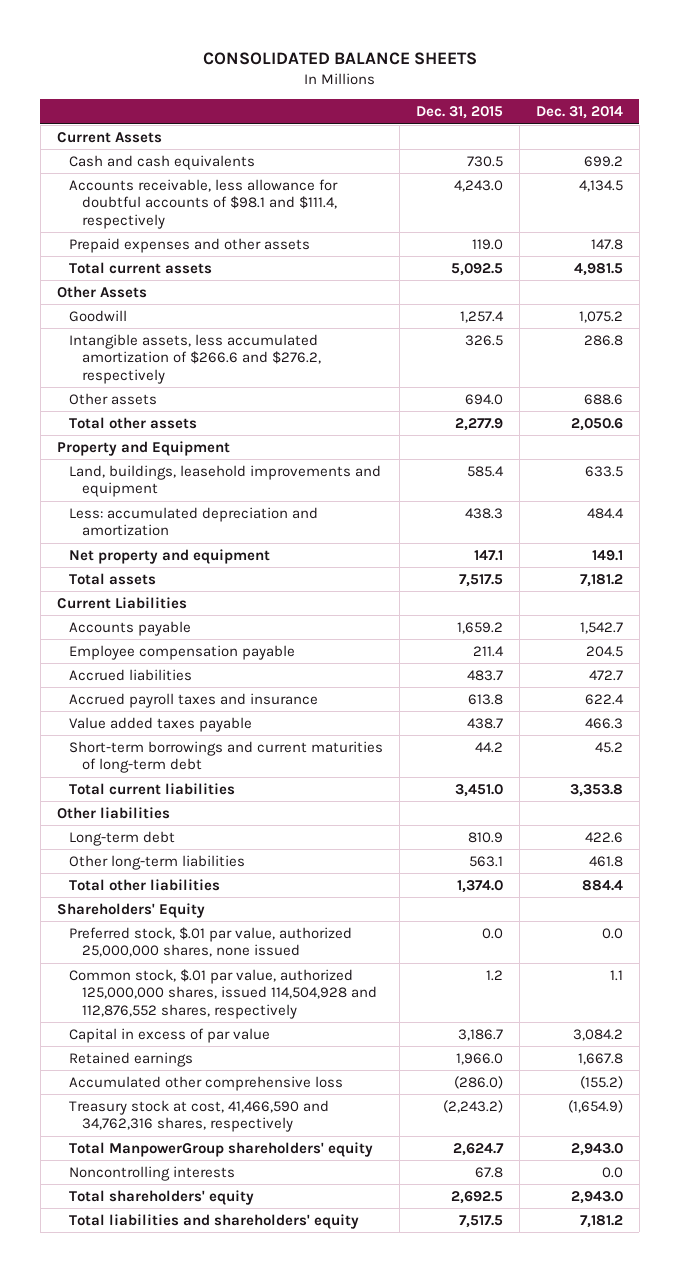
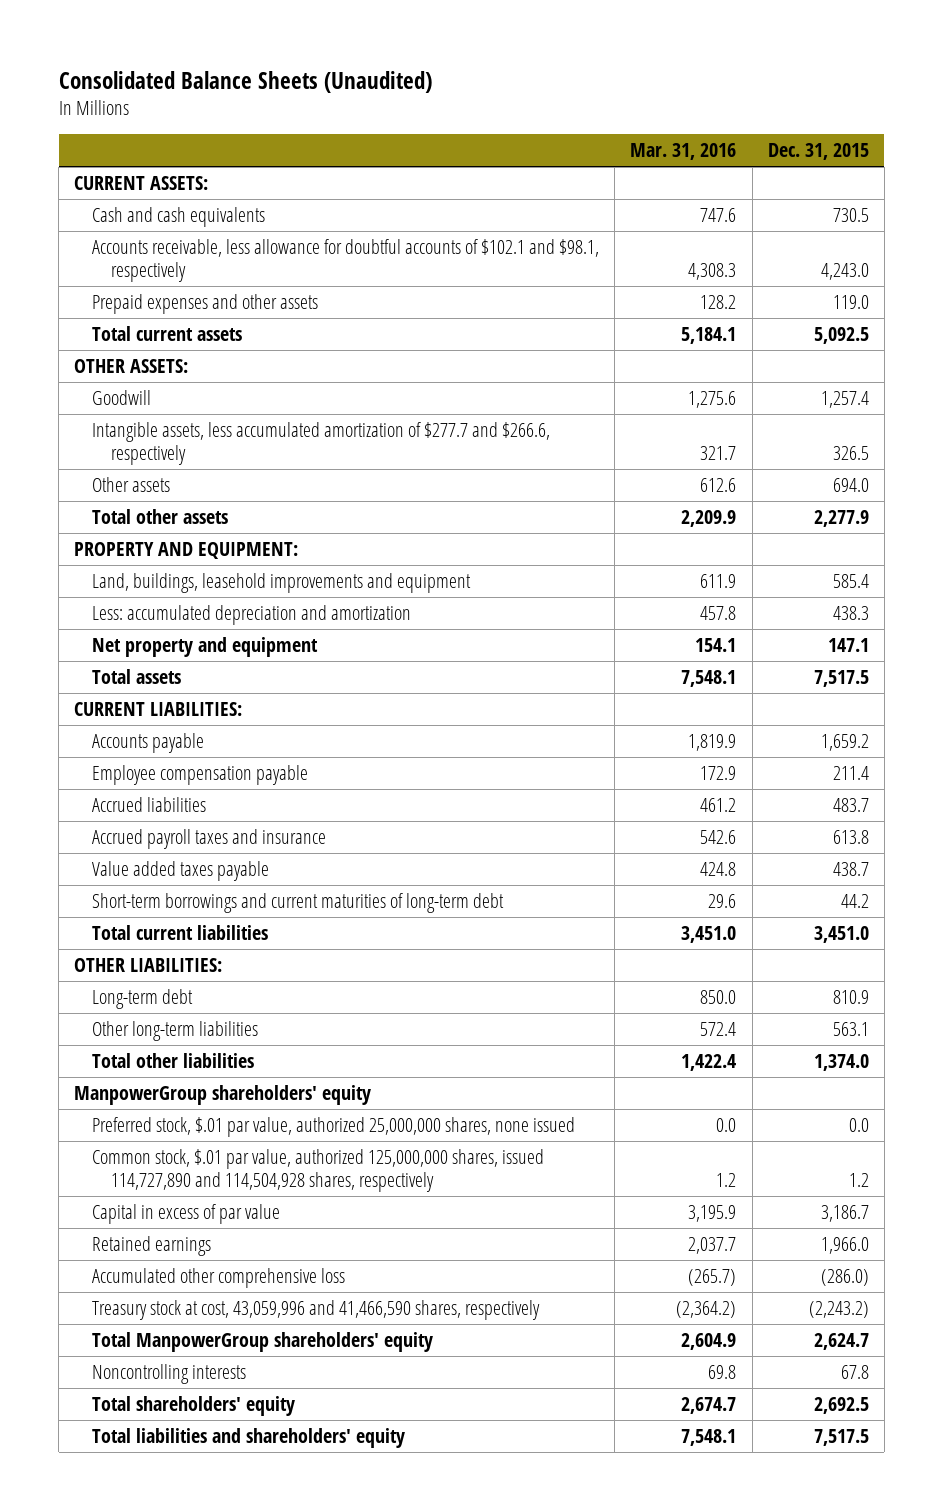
- CONSOLIDATED BALANCE SHEETS
+ Consolidated Balance Sheets (Unaudited)
- | Dec. 31, 2015 | Dec. 31, 2014
+ | Mar. 31, 2016 | Dec. 31, 2015
- Current Assets
+ CURRENT ASSETS:
- Accounts receivable, less allowance for doubtful accounts of $98.1 and $111.4, respectively | 4,243.0 | 4,134.5
+ Accounts receivable, less allowance for doubtful accounts of $102.1 and $98.1, respectively | 4,308.3 | 4,243.0
- Other Assets
+ OTHER ASSETS:
- Intangible assets, less accumulated amortization of $266.6 and $276.2, respectively | 326.5 | 286.8
+ Intangible assets, less accumulated amortization of $277.7 and $266.6, respectively | 321.7 | 326.5
- Property and Equipment
+ PROPERTY AND EQUIPMENT:
- Current Liabilities
+ CURRENT LIABILITIES:
- Other liabilities
+ OTHER LIABILITIES:
- Shareholders' Equity
+ ManpowerGroup shareholders' equity
- Common stock, $.01 par value, authorized 125,000,000 shares, issued 114,504,928 and 112,876,552 shares, respectively | 1.2 | 1.1
+ Common stock, $.01 par value, authorized 125,000,000 shares, issued 114,727,890 and 114,504,928 shares, respectively | 1.2 | 1.2
- Treasury stock at cost, 41,466,590 and 34,762,316 shares, respectively | (2,243.2) | (1,654.9)
+ Treasury stock at cost, 43,059,996 and 41,466,590 shares, respectively | (2,364.2) | (2,243.2)

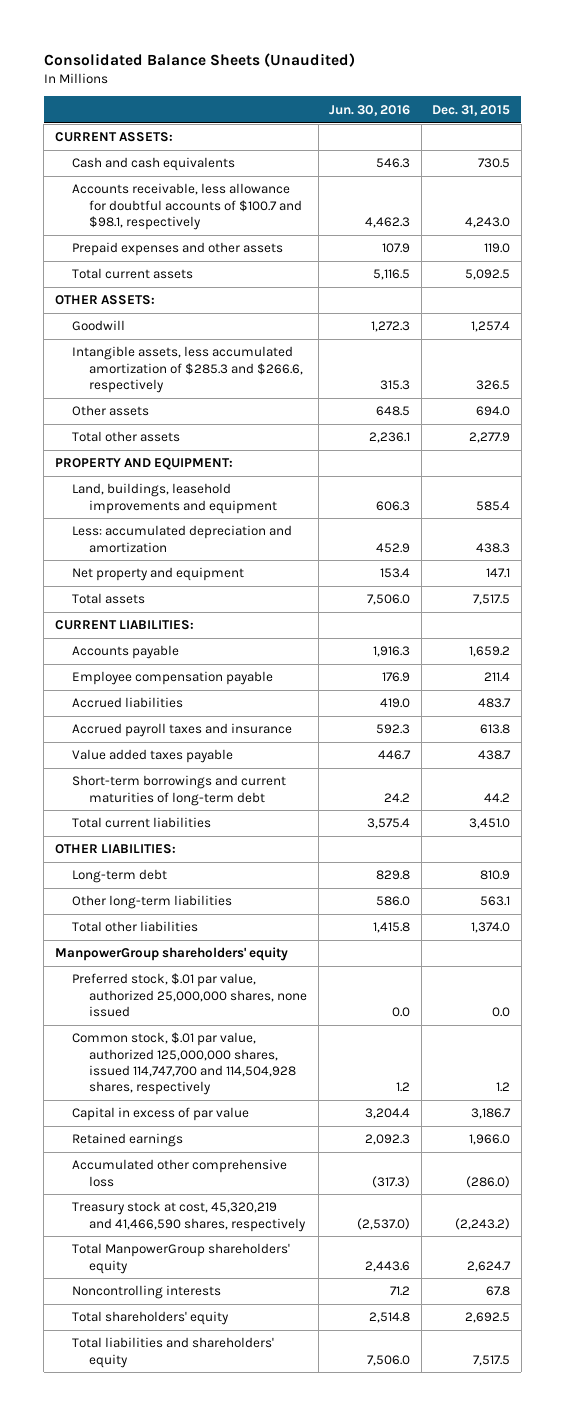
- | Mar. 31, 2016 | Dec. 31, 2015
+ | Jun. 30, 2016 | Dec. 31, 2015
- Accounts receivable, less allowance for doubtful accounts of $102.1 and $98.1, respectively | 4,308.3 | 4,243.0
+ Accounts receivable, less allowance for doubtful accounts of $100.7 and $98.1, respectively | 4,462.3 | 4,243.0
- Intangible assets, less accumulated amortization of $277.7 and $266.6, respectively | 321.7 | 326.5
+ Intangible assets, less accumulated amortization of $285.3 and $266.6, respectively | 315.3 | 326.5
- Common stock, $.01 par value, authorized 125,000,000 shares, issued 114,727,890 and 114,504,928 shares, respectively | 1.2 | 1.2
+ Common stock, $.01 par value, authorized 125,000,000 shares, issued 114,747,700 and 114,504,928 shares, respectively | 1.2 | 1.2
- Treasury stock at cost, 43,059,996 and 41,466,590 shares, respectively | (2,364.2) | (2,243.2)
+ Treasury stock at cost, 45,320,219 and 41,466,590 shares, respectively | (2,537.0) | (2,243.2)

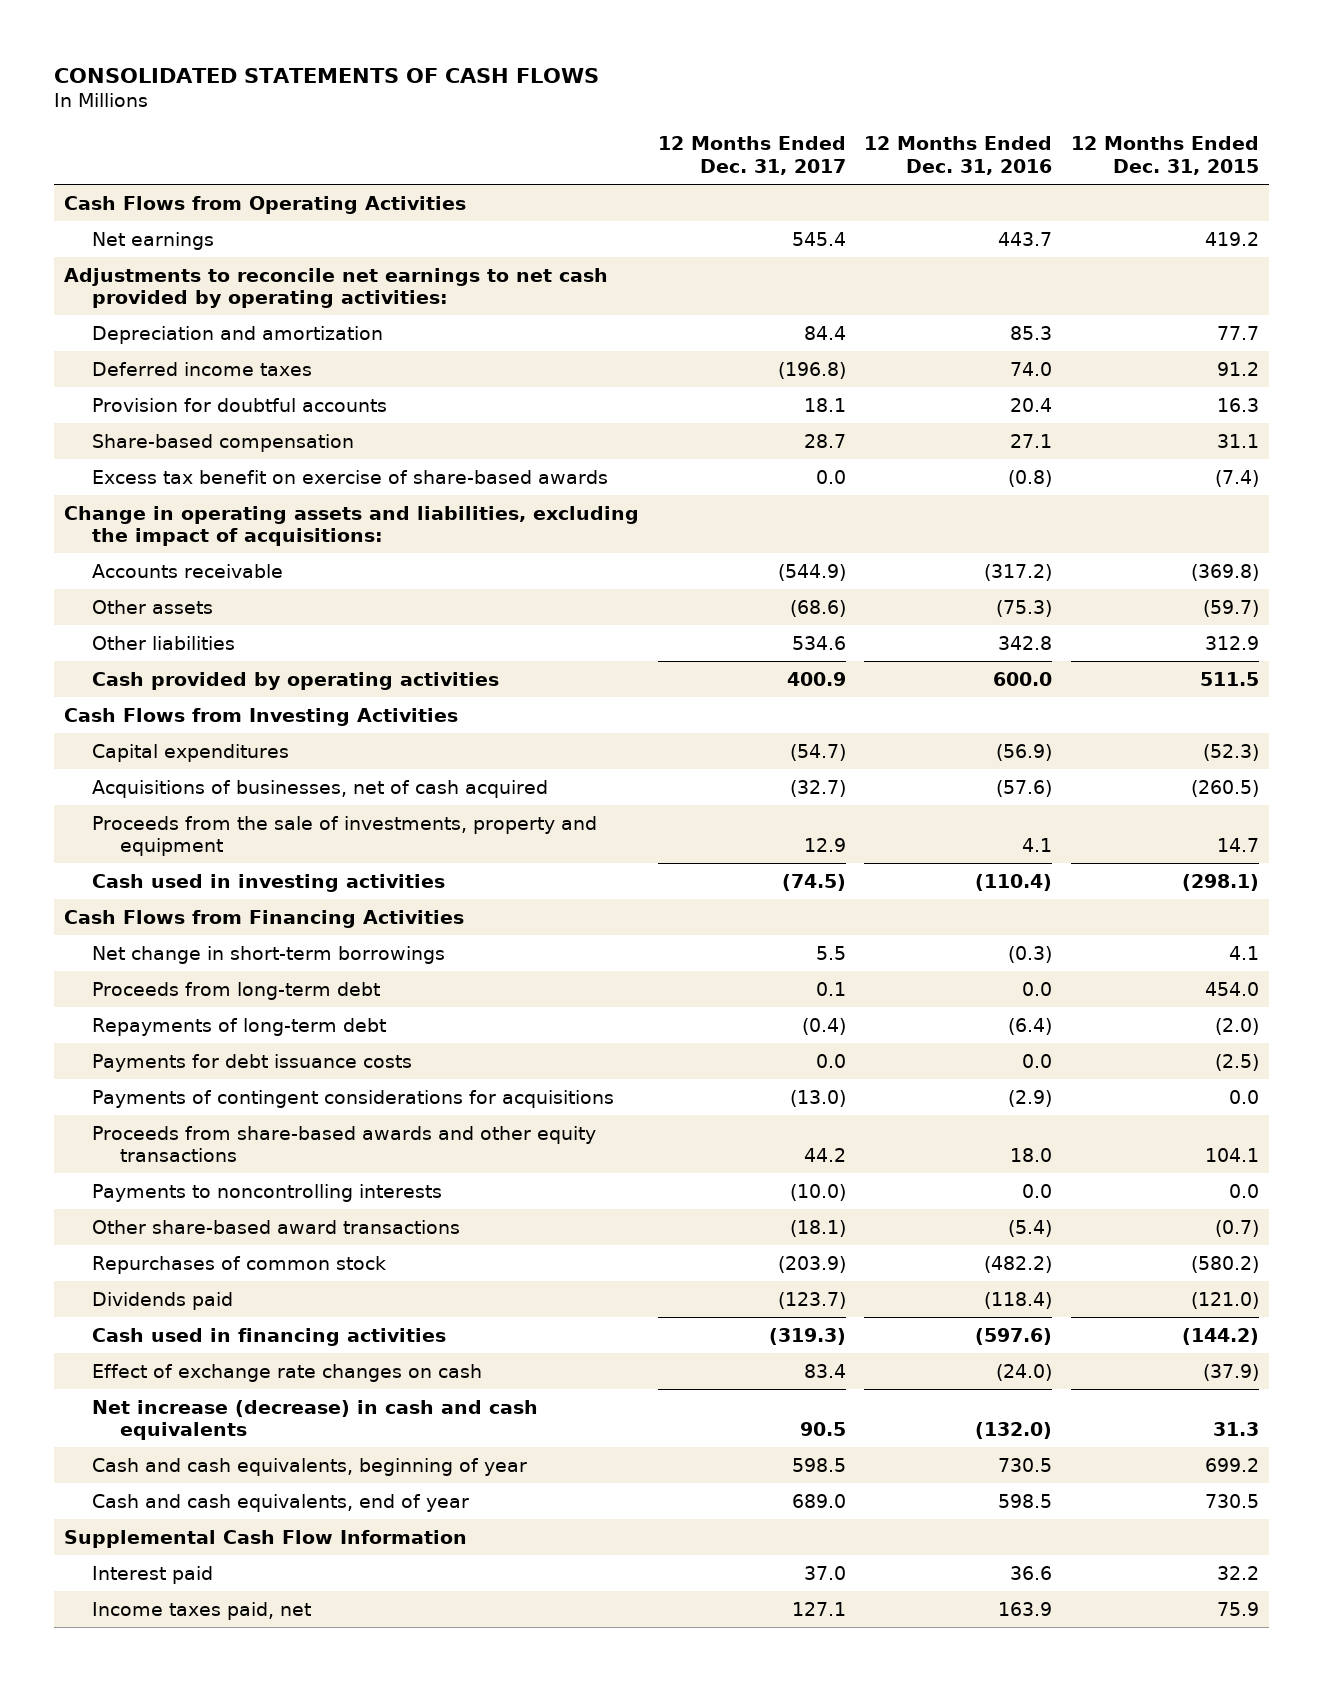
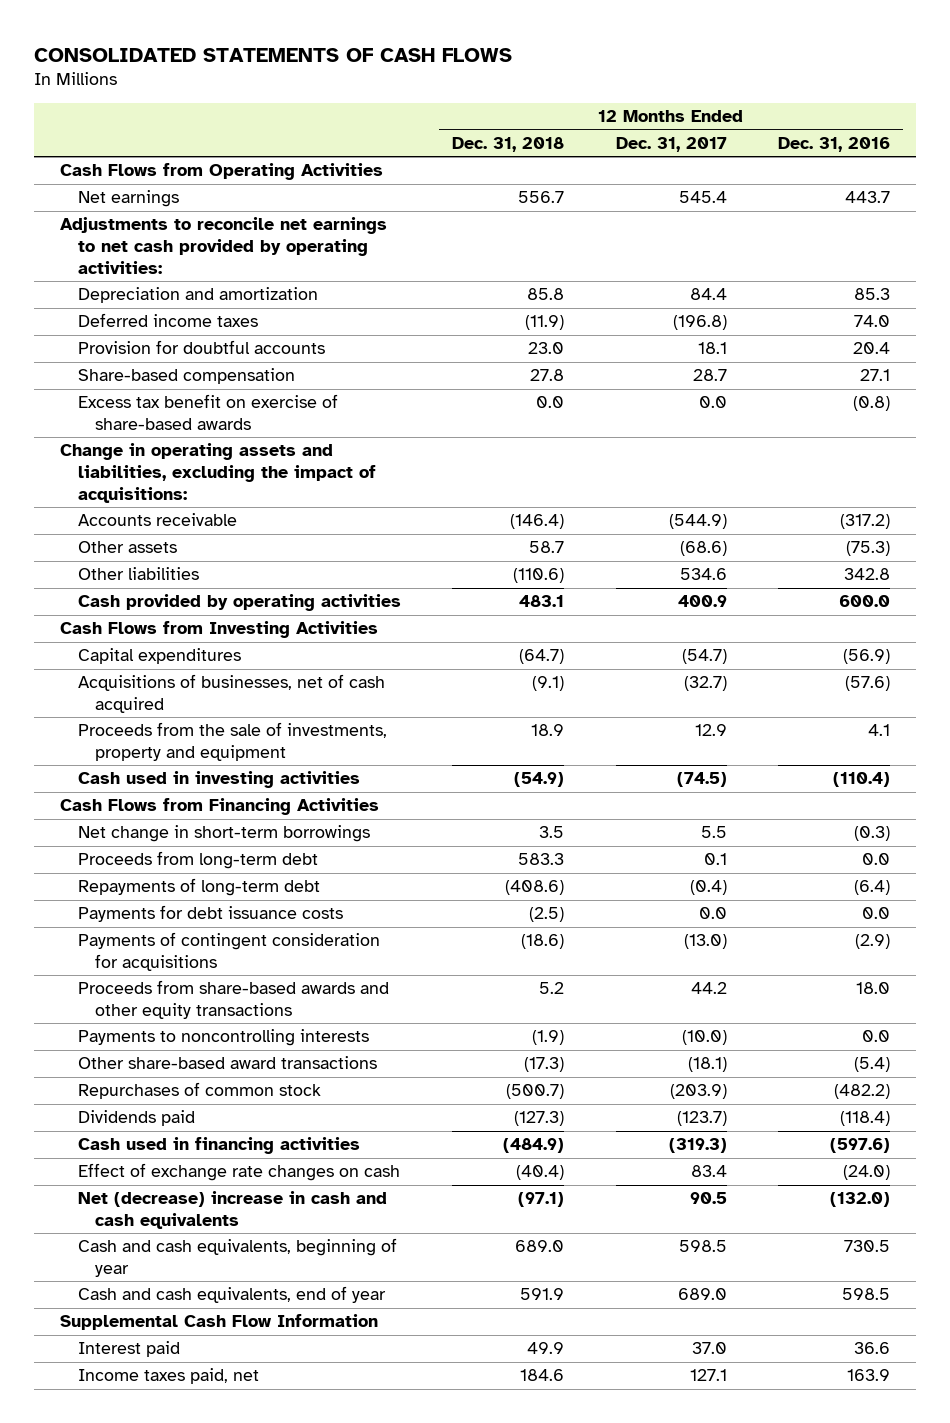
- | 12 Months Ended Dec. 31, 2017 | 12 Months Ended Dec. 31, 2016 | 12 Months Ended Dec. 31, 2015
+ | 12 Months Ended Dec. 31, 2018 | 12 Months Ended Dec. 31, 2017 | 12 Months Ended Dec. 31, 2016
- Payments of contingent considerations for acquisitions | (13.0) | (2.9) | 0.0
+ Payments of contingent consideration for acquisitions | (18.6) | (13.0) | (2.9)
- Net increase (decrease) in cash and cash equivalents | 90.5 | (132.0) | 31.3
+ Net (decrease) increase in cash and cash equivalents | (97.1) | 90.5 | (132.0)

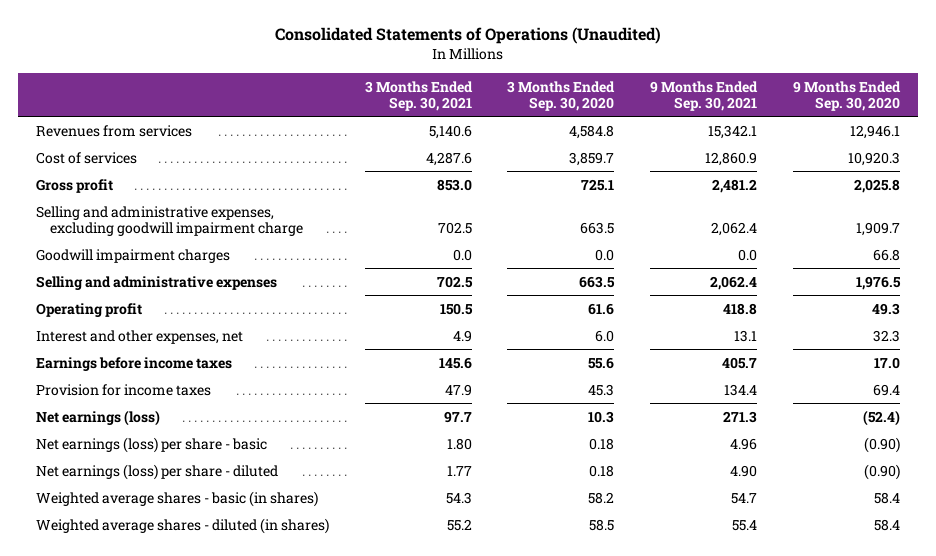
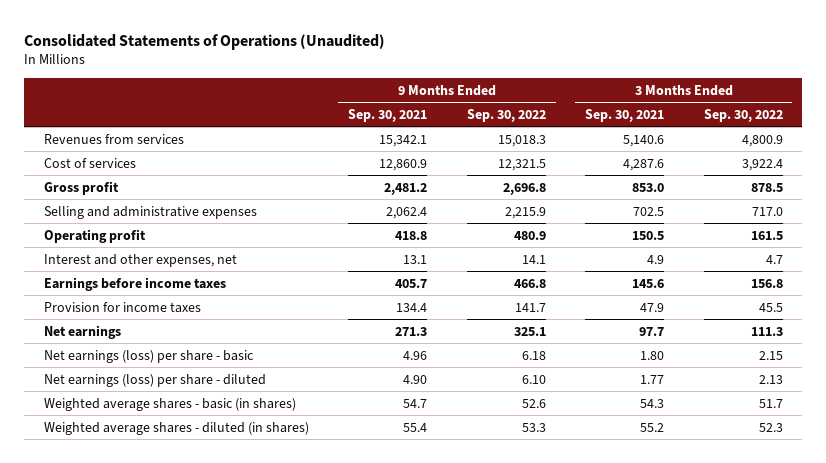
- | 3 Months Ended Sep. 30, 2021 | 3 Months Ended Sep. 30, 2020 | 9 Months Ended Sep. 30, 2021 | 9 Months Ended Sep. 30, 2020
+ | 9 Months Ended Sep. 30, 2021 | 9 Months Ended Sep. 30, 2022 | 3 Months Ended Sep. 30, 2021 | 3 Months Ended Sep. 30, 2022
- Selling and administrative expenses, excluding goodwill impairment charge | 702.5 | 663.5 | 2,062.4 | 1,909.7
- Goodwill impairment charges | 0.0 | 0.0 | 0.0 | 66.8
- Net earnings (loss) | 97.7 | 10.3 | 271.3 | (52.4)
+ Net earnings | 271.3 | 325.1 | 97.7 | 111.3

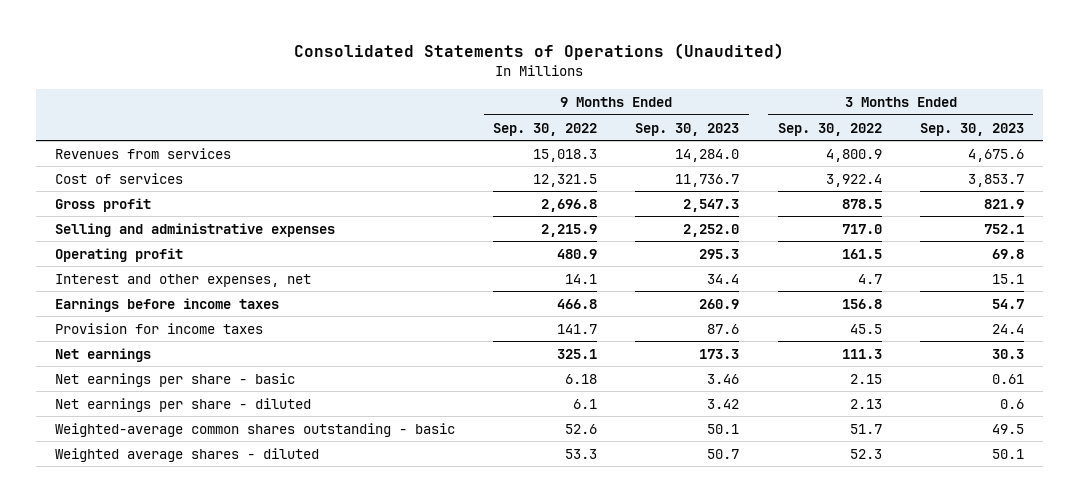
- | 9 Months Ended Sep. 30, 2021 | 9 Months Ended Sep. 30, 2022 | 3 Months Ended Sep. 30, 2021 | 3 Months Ended Sep. 30, 2022
+ | 9 Months Ended Sep. 30, 2022 | 9 Months Ended Sep. 30, 2023 | 3 Months Ended Sep. 30, 2022 | 3 Months Ended Sep. 30, 2023
- Net earnings (loss) per share - basic | 4.96 | 6.18 | 1.80 | 2.15
- Net earnings (loss) per share - diluted | 4.90 | 6.10 | 1.77 | 2.13
- Weighted average shares - basic (in shares) | 54.7 | 52.6 | 54.3 | 51.7
- Weighted average shares - diluted (in shares) | 55.4 | 53.3 | 55.2 | 52.3
+ Net earnings per share - basic | 6.18 | 3.46 | 2.15 | 0.61
+ Net earnings per share - diluted | 6.1 | 3.42 | 2.13 | 0.6
+ Weighted-average common shares outstanding - basic | 52.6 | 50.1 | 51.7 | 49.5
+ Weighted average shares - diluted | 53.3 | 50.7 | 52.3 | 50.1

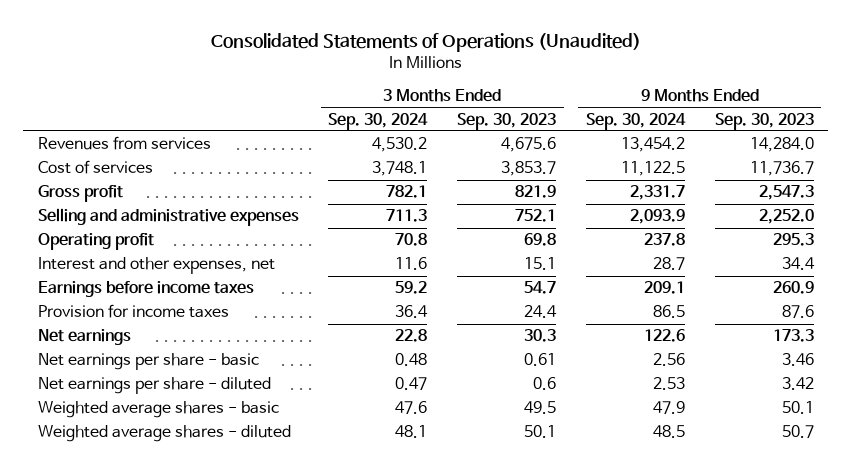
- | 9 Months Ended Sep. 30, 2022 | 9 Months Ended Sep. 30, 2023 | 3 Months Ended Sep. 30, 2022 | 3 Months Ended Sep. 30, 2023
+ | 3 Months Ended Sep. 30, 2024 | 3 Months Ended Sep. 30, 2023 | 9 Months Ended Sep. 30, 2024 | 9 Months Ended Sep. 30, 2023
- Weighted-average common shares outstanding - basic | 52.6 | 50.1 | 51.7 | 49.5
+ Weighted average shares - basic | 47.6 | 49.5 | 47.9 | 50.1

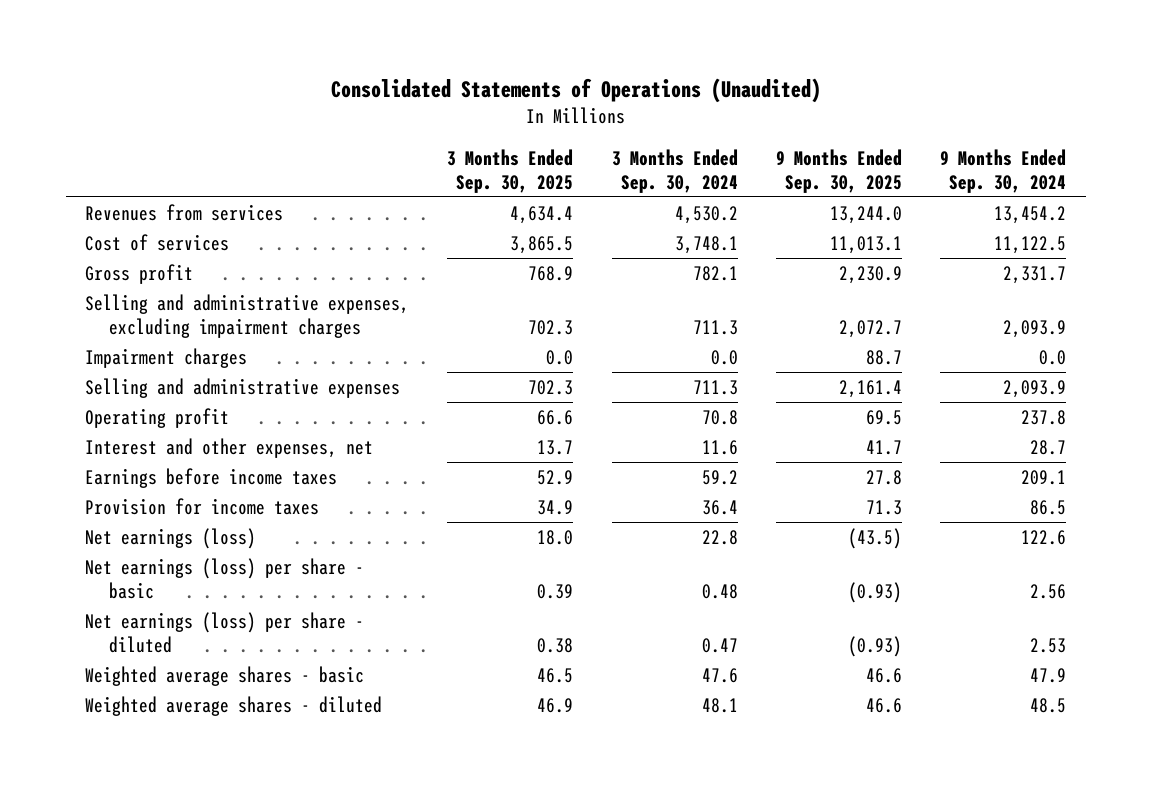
- | 3 Months Ended Sep. 30, 2024 | 3 Months Ended Sep. 30, 2023 | 9 Months Ended Sep. 30, 2024 | 9 Months Ended Sep. 30, 2023
+ | 3 Months Ended Sep. 30, 2025 | 3 Months Ended Sep. 30, 2024 | 9 Months Ended Sep. 30, 2025 | 9 Months Ended Sep. 30, 2024
+ Selling and administrative expenses, excluding impairment charges | 702.3 | 711.3 | 2,072.7 | 2,093.9
+ Impairment charges | 0.0 | 0.0 | 88.7 | 0.0
- Net earnings | 22.8 | 30.3 | 122.6 | 173.3
- Net earnings per share - basic | 0.48 | 0.61 | 2.56 | 3.46
- Net earnings per share - diluted | 0.47 | 0.6 | 2.53 | 3.42
+ Net earnings (loss) | 18.0 | 22.8 | (43.5) | 122.6
+ Net earnings (loss) per share - basic | 0.39 | 0.48 | (0.93) | 2.56
+ Net earnings (loss) per share - diluted | 0.38 | 0.47 | (0.93) | 2.53

